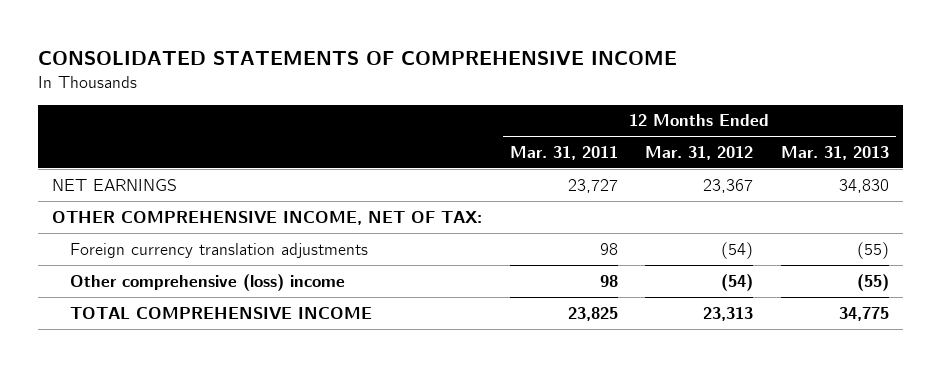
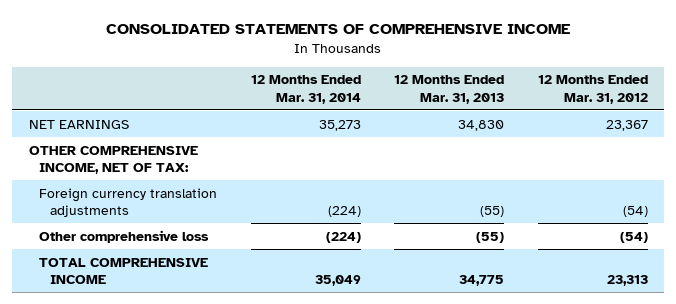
- | 12 Months Ended Mar. 31, 2011 | 12 Months Ended Mar. 31, 2012 | 12 Months Ended Mar. 31, 2013
+ | 12 Months Ended Mar. 31, 2014 | 12 Months Ended Mar. 31, 2013 | 12 Months Ended Mar. 31, 2012
- Other comprehensive (loss) income | 98 | (54) | (55)
+ Other comprehensive loss | (224) | (55) | (54)

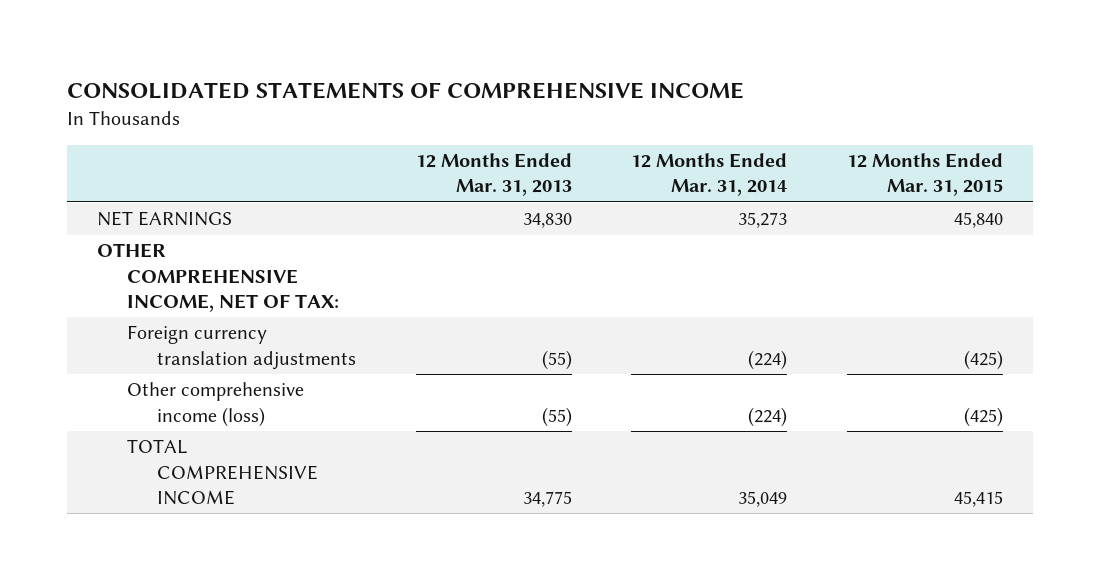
- | 12 Months Ended Mar. 31, 2014 | 12 Months Ended Mar. 31, 2013 | 12 Months Ended Mar. 31, 2012
+ | 12 Months Ended Mar. 31, 2013 | 12 Months Ended Mar. 31, 2014 | 12 Months Ended Mar. 31, 2015
- Other comprehensive loss | (224) | (55) | (54)
+ Other comprehensive income (loss) | (55) | (224) | (425)

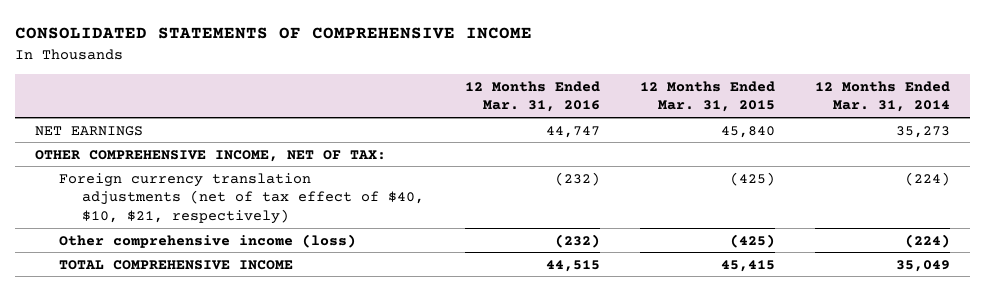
- | 12 Months Ended Mar. 31, 2013 | 12 Months Ended Mar. 31, 2014 | 12 Months Ended Mar. 31, 2015
+ | 12 Months Ended Mar. 31, 2016 | 12 Months Ended Mar. 31, 2015 | 12 Months Ended Mar. 31, 2014
- Foreign currency translation adjustments | (55) | (224) | (425)
+ Foreign currency translation adjustments (net of tax effect of $40, $10, $21, respectively) | (232) | (425) | (224)

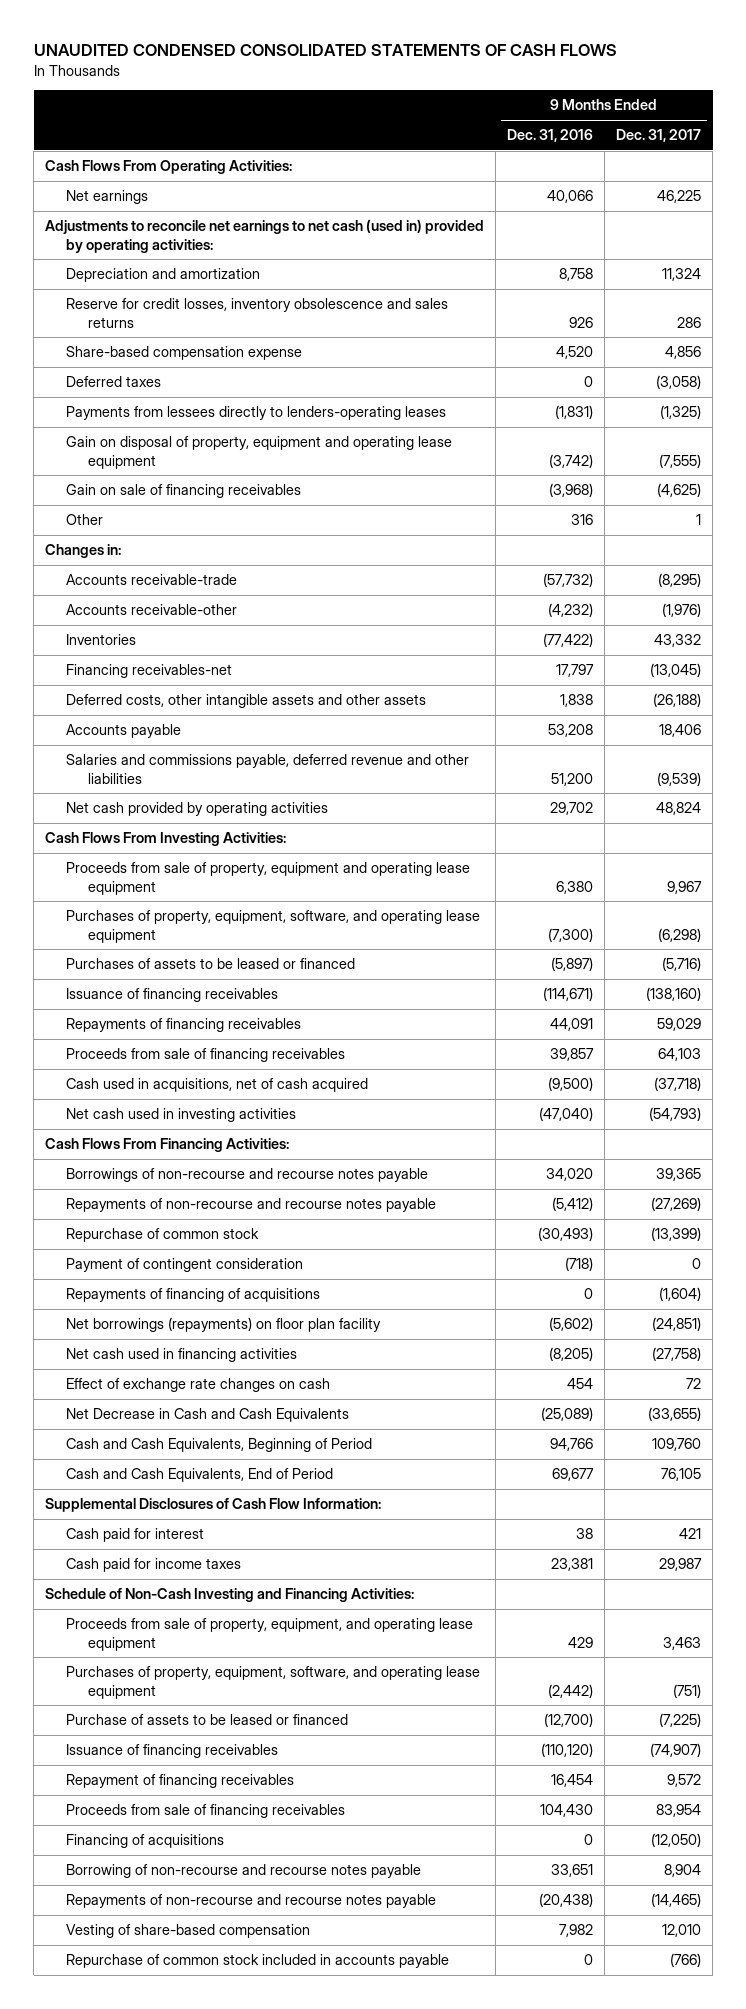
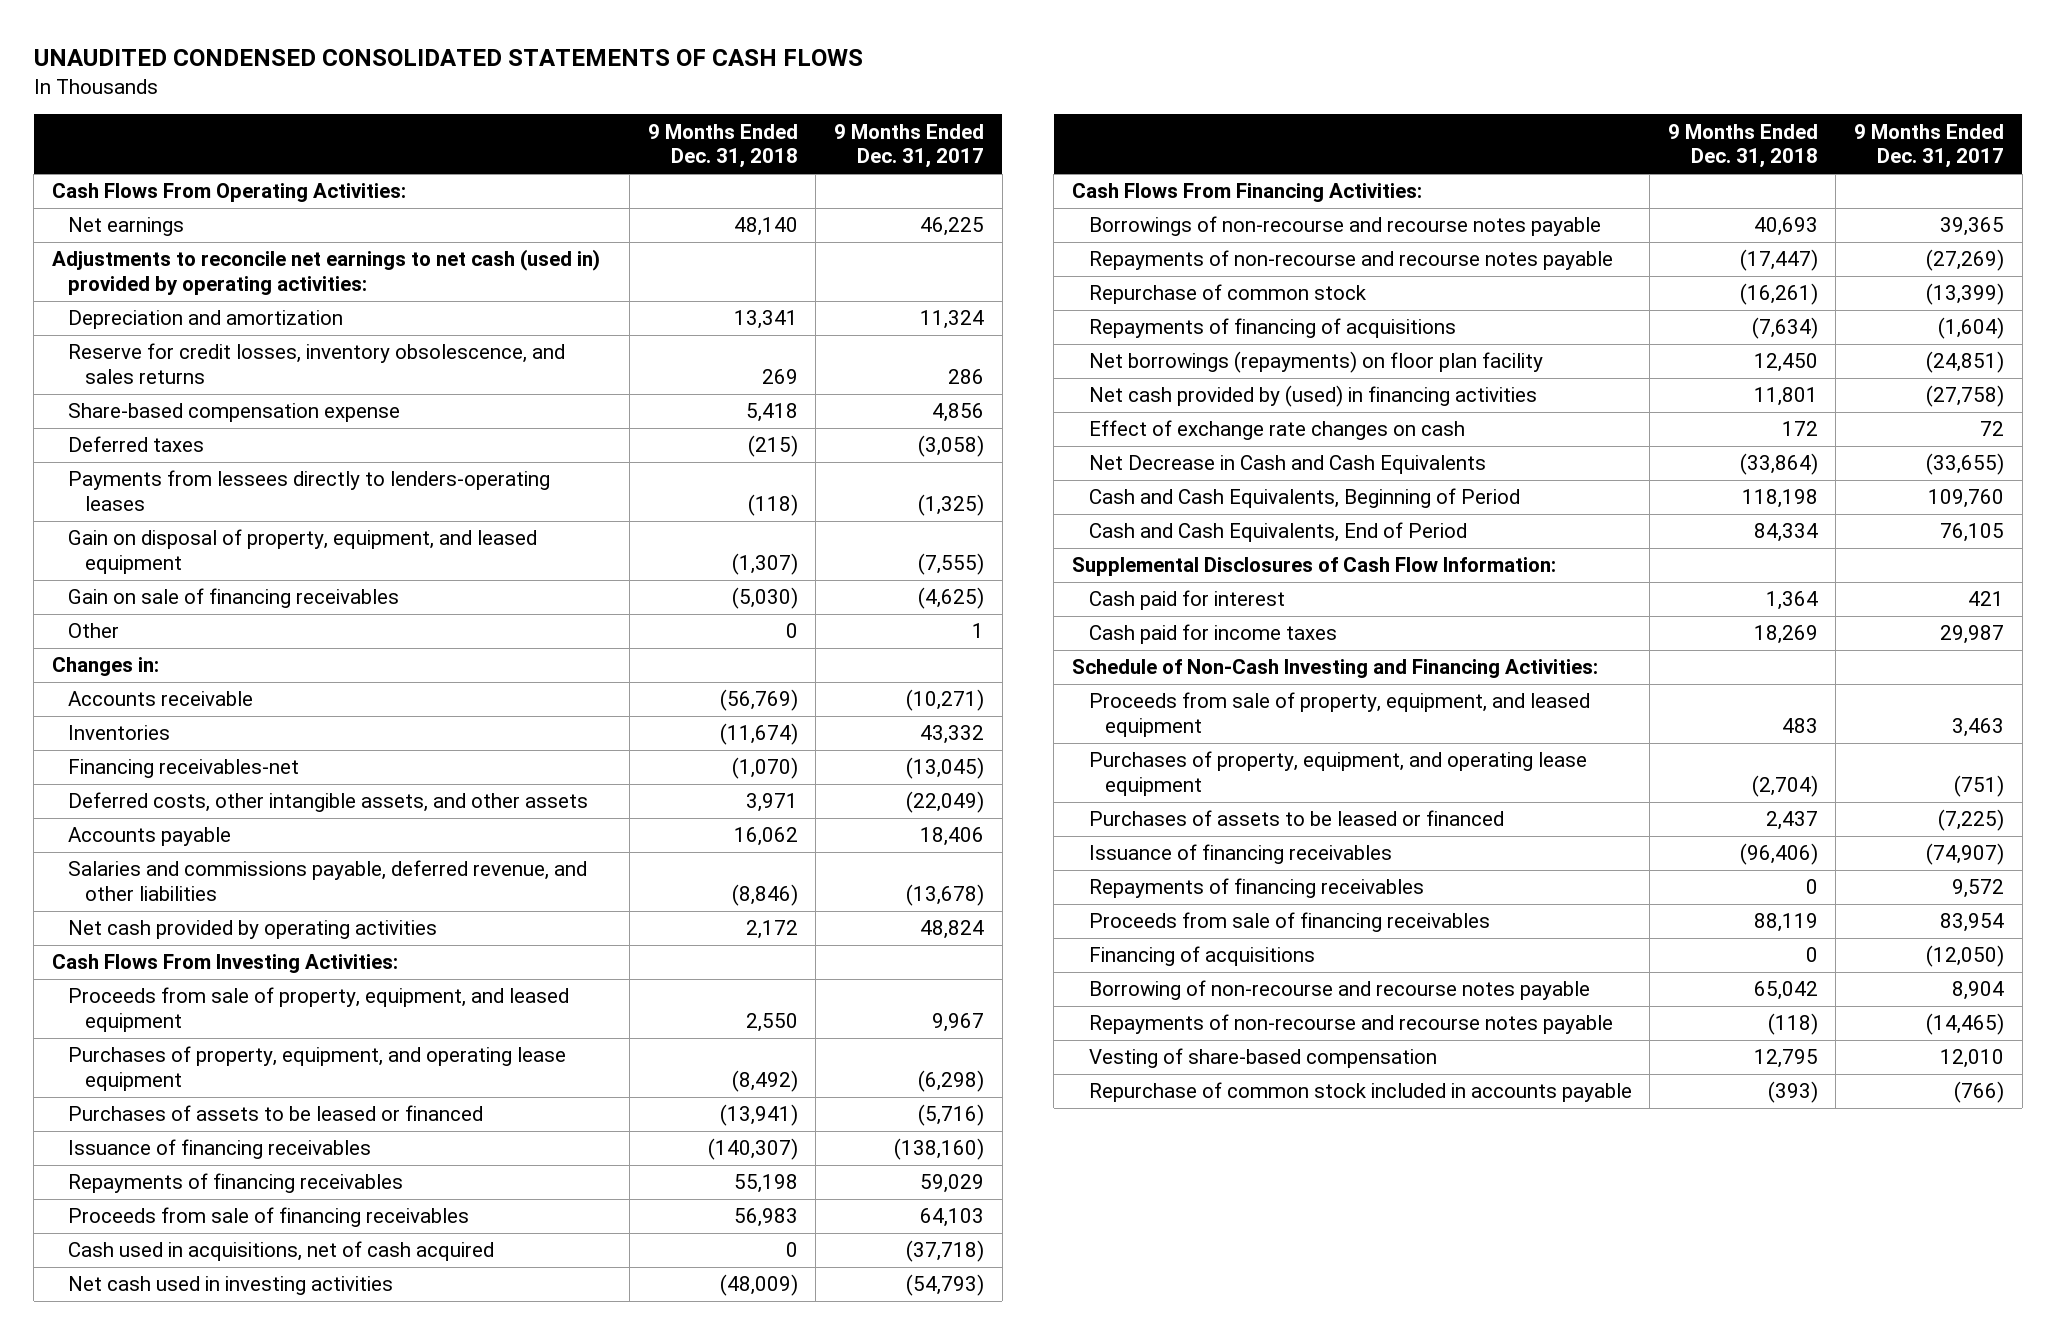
- | 9 Months Ended Dec. 31, 2016 | 9 Months Ended Dec. 31, 2017
+ | 9 Months Ended Dec. 31, 2018 | 9 Months Ended Dec. 31, 2017
- Reserve for credit losses, inventory obsolescence and sales returns | 926 | 286
+ Reserve for credit losses, inventory obsolescence, and sales returns | 269 | 286
- Gain on disposal of property, equipment and operating lease equipment | (3,742) | (7,555)
+ Gain on disposal of property, equipment, and leased equipment | (1,307) | (7,555)
- Accounts receivable-trade | (57,732) | (8,295)
- Accounts receivable-other | (4,232) | (1,976)
+ Accounts receivable | (56,769) | (10,271)
- Deferred costs, other intangible assets and other assets | 1,838 | (26,188)
+ Deferred costs, other intangible assets, and other assets | 3,971 | (22,049)
- Salaries and commissions payable, deferred revenue and other liabilities | 51,200 | (9,539)
+ Salaries and commissions payable, deferred revenue, and other liabilities | (8,846) | (13,678)
- Proceeds from sale of property, equipment and operating lease equipment | 6,380 | 9,967
- Purchases of property, equipment, software, and operating lease equipment | (7,300) | (6,298)
+ Proceeds from sale of property, equipment, and leased equipment | 2,550 | 9,967
+ Purchases of property, equipment, and operating lease equipment | (8,492) | (6,298)
- Payment of contingent consideration | (718) | 0
- Net cash used in financing activities | (8,205) | (27,758)
+ Net cash provided by (used) in financing activities | 11,801 | (27,758)
- Proceeds from sale of property, equipment, and operating lease equipment | 429 | 3,463
- Purchases of property, equipment, software, and operating lease equipment | (2,442) | (751)
- Purchase of assets to be leased or financed | (12,700) | (7,225)
+ Proceeds from sale of property, equipment, and leased equipment | 483 | 3,463
+ Purchases of property, equipment, and operating lease equipment | (2,704) | (751)
+ Purchases of assets to be leased or financed | 2,437 | (7,225)
- Repayment of financing receivables | 16,454 | 9,572
+ Repayments of financing receivables | 0 | 9,572

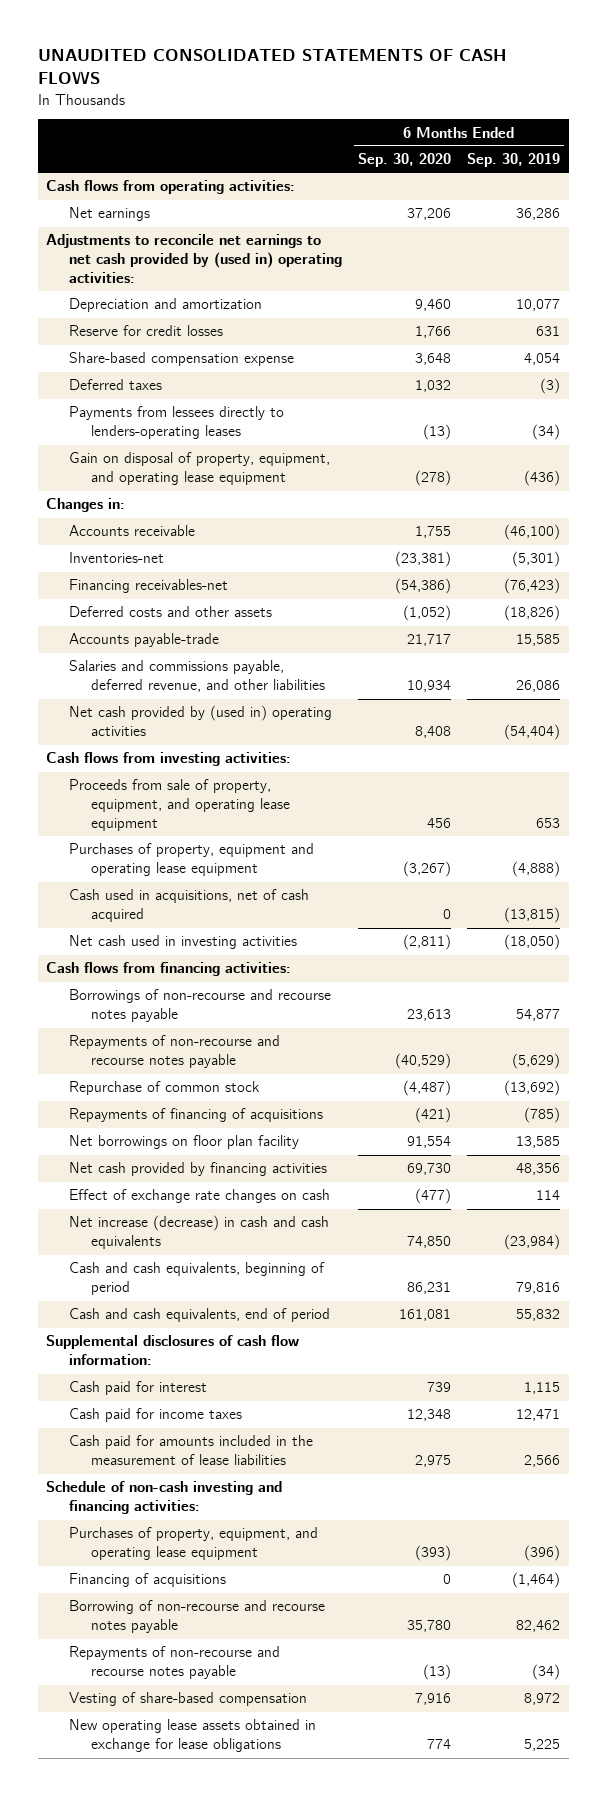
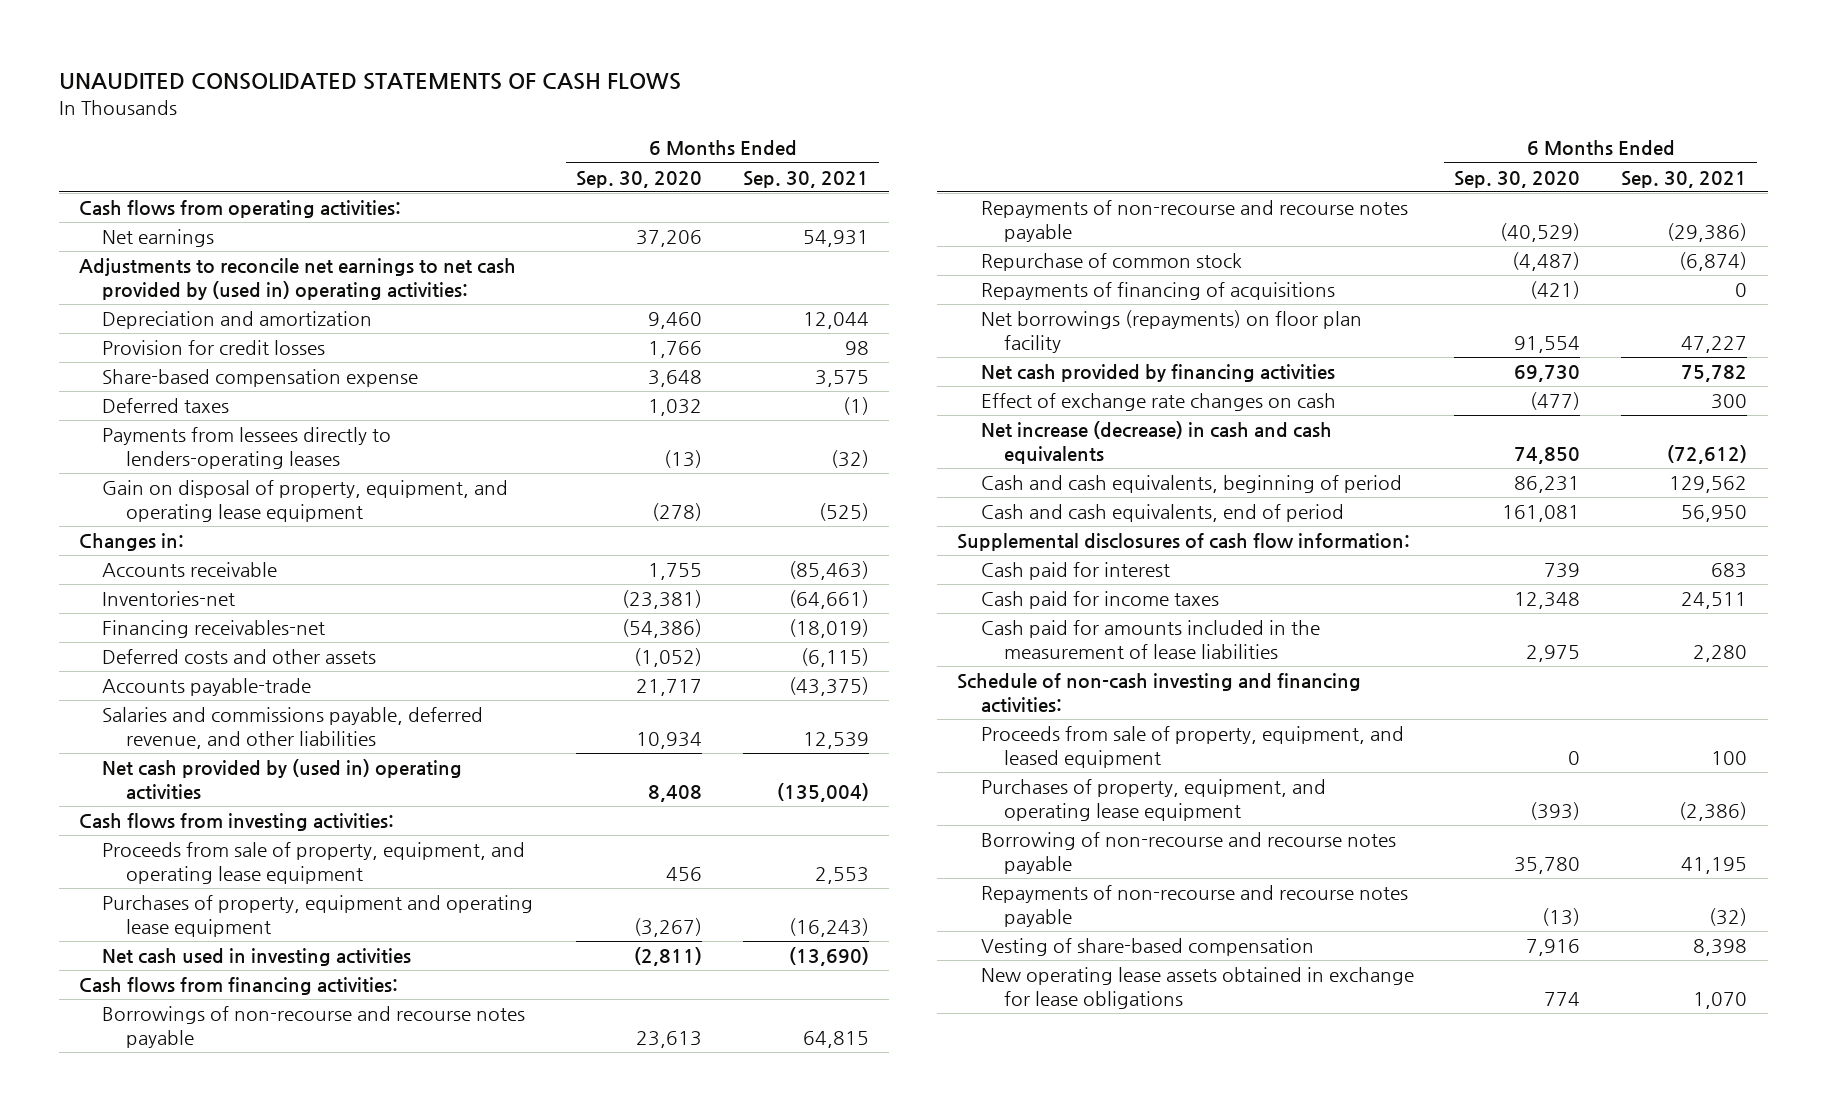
- | 6 Months Ended Sep. 30, 2020 | 6 Months Ended Sep. 30, 2019
+ | 6 Months Ended Sep. 30, 2020 | 6 Months Ended Sep. 30, 2021
- Reserve for credit losses | 1,766 | 631
+ Provision for credit losses | 1,766 | 98
- Cash used in acquisitions, net of cash acquired | 0 | (13,815)
- Net borrowings on floor plan facility | 91,554 | 13,585
+ Net borrowings (repayments) on floor plan facility | 91,554 | 47,227
+ Proceeds from sale of property, equipment, and leased equipment | 0 | 100
- Financing of acquisitions | 0 | (1,464)

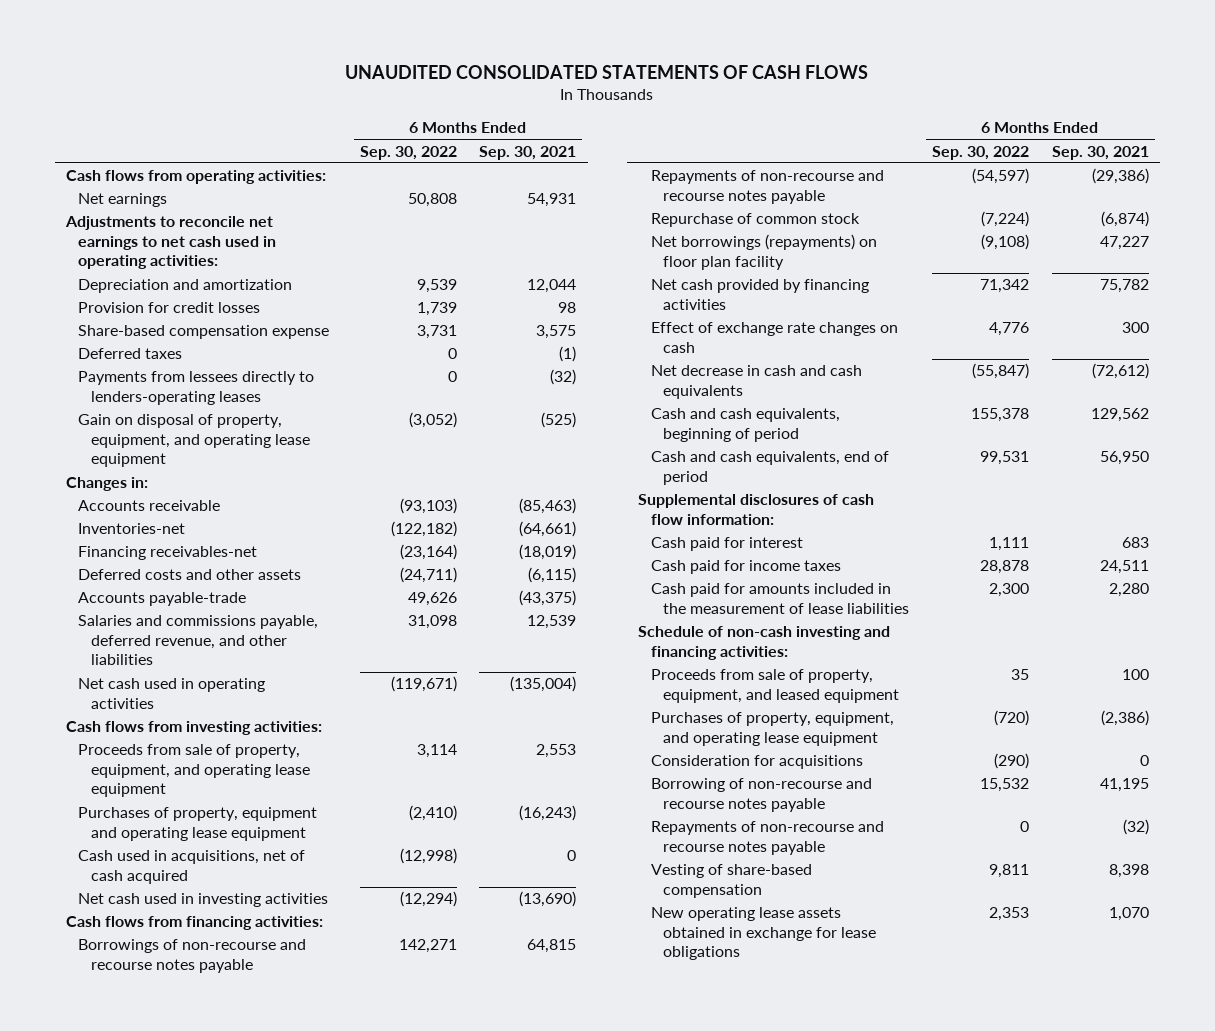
- | 6 Months Ended Sep. 30, 2020 | 6 Months Ended Sep. 30, 2021
+ | 6 Months Ended Sep. 30, 2022 | 6 Months Ended Sep. 30, 2021
- Adjustments to reconcile net earnings to net cash provided by (used in) operating activities:
+ Adjustments to reconcile net earnings to net cash used in operating activities:
- Net cash provided by (used in) operating activities | 8,408 | (135,004)
+ Net cash used in operating activities | (119,671) | (135,004)
+ Cash used in acquisitions, net of cash acquired | (12,998) | 0
- Repayments of financing of acquisitions | (421) | 0
- Net increase (decrease) in cash and cash equivalents | 74,850 | (72,612)
+ Net decrease in cash and cash equivalents | (55,847) | (72,612)
+ Consideration for acquisitions | (290) | 0

